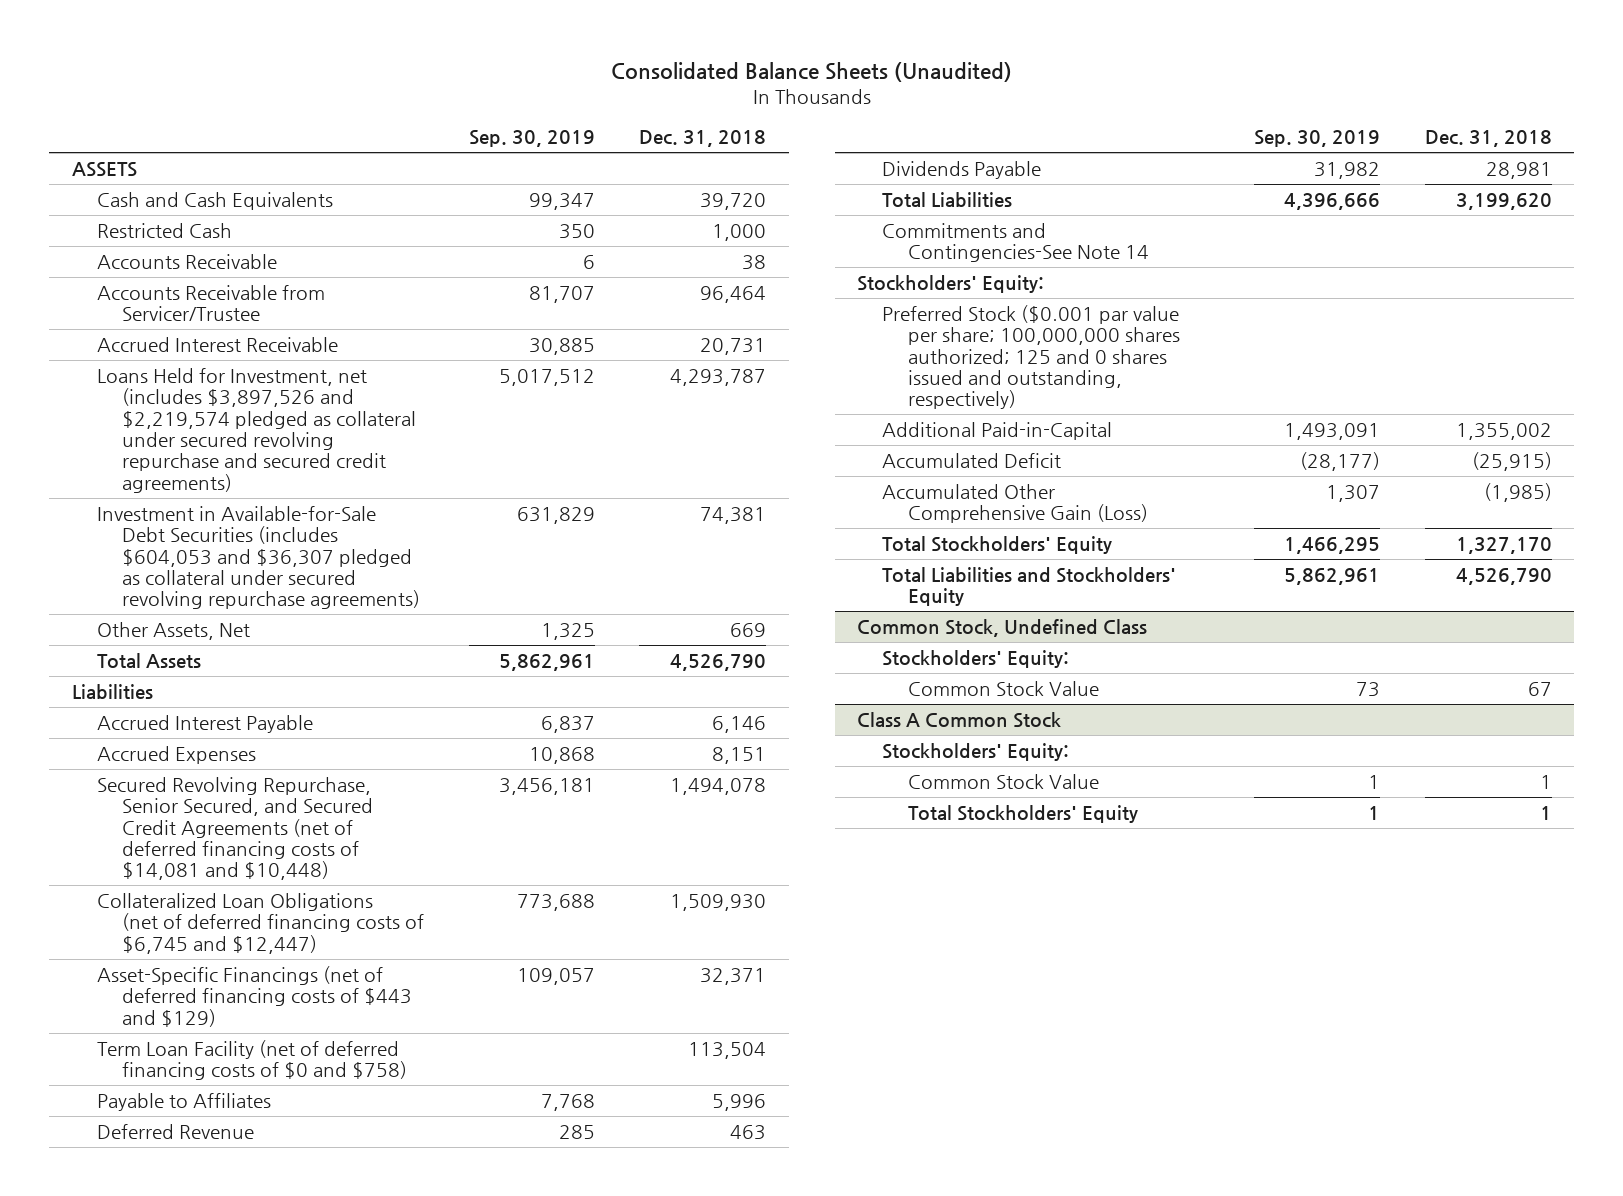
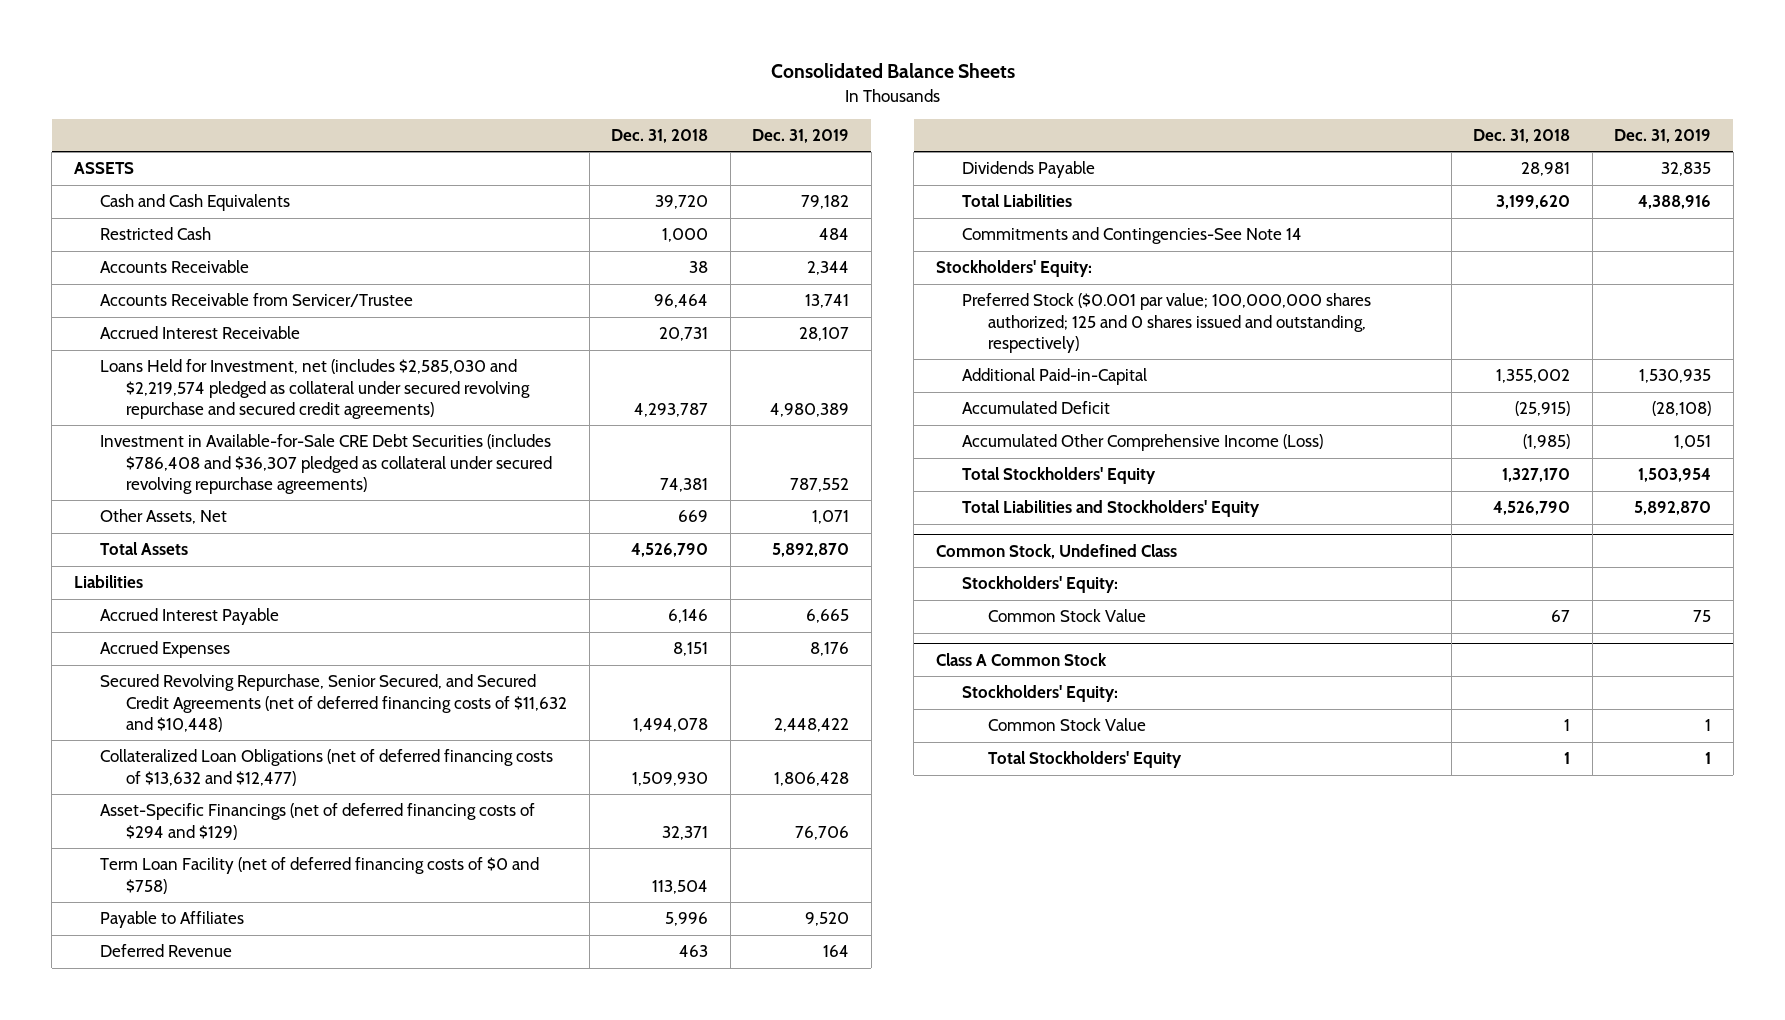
- Consolidated Balance Sheets (Unaudited)
+ Consolidated Balance Sheets
- | Sep. 30, 2019 | Dec. 31, 2018
+ | Dec. 31, 2018 | Dec. 31, 2019
- Loans Held for Investment, net (includes $3,897,526 and $2,219,574 pledged as collateral under secured revolving repurchase and secured credit agreements) | 5,017,512 | 4,293,787
- Investment in Available-for-Sale Debt Securities (includes $604,053 and $36,307 pledged as collateral under secured revolving repurchase agreements) | 631,829 | 74,381
+ Loans Held for Investment, net (includes $2,585,030 and $2,219,574 pledged as collateral under secured revolving repurchase and secured credit agreements) | 4,293,787 | 4,980,389
+ Investment in Available-for-Sale CRE Debt Securities (includes $786,408 and $36,307 pledged as collateral under secured revolving repurchase agreements) | 74,381 | 787,552
- Secured Revolving Repurchase, Senior Secured, and Secured Credit Agreements (net of deferred financing costs of $14,081 and $10,448) | 3,456,181 | 1,494,078
- Collateralized Loan Obligations (net of deferred financing costs of $6,745 and $12,447) | 773,688 | 1,509,930
- Asset-Specific Financings (net of deferred financing costs of $443 and $129) | 109,057 | 32,371
+ Secured Revolving Repurchase, Senior Secured, and Secured Credit Agreements (net of deferred financing costs of $11,632 and $10,448) | 1,494,078 | 2,448,422
+ Collateralized Loan Obligations (net of deferred financing costs of $13,632 and $12,477) | 1,509,930 | 1,806,428
+ Asset-Specific Financings (net of deferred financing costs of $294 and $129) | 32,371 | 76,706
- Preferred Stock ($0.001 par value per share; 100,000,000 shares authorized; 125 and 0 shares issued and outstanding, respectively)
+ Preferred Stock ($0.001 par value; 100,000,000 shares authorized; 125 and 0 shares issued and outstanding, respectively)
- Accumulated Other Comprehensive Gain (Loss) | 1,307 | (1,985)
+ Accumulated Other Comprehensive Income (Loss) | (1,985) | 1,051

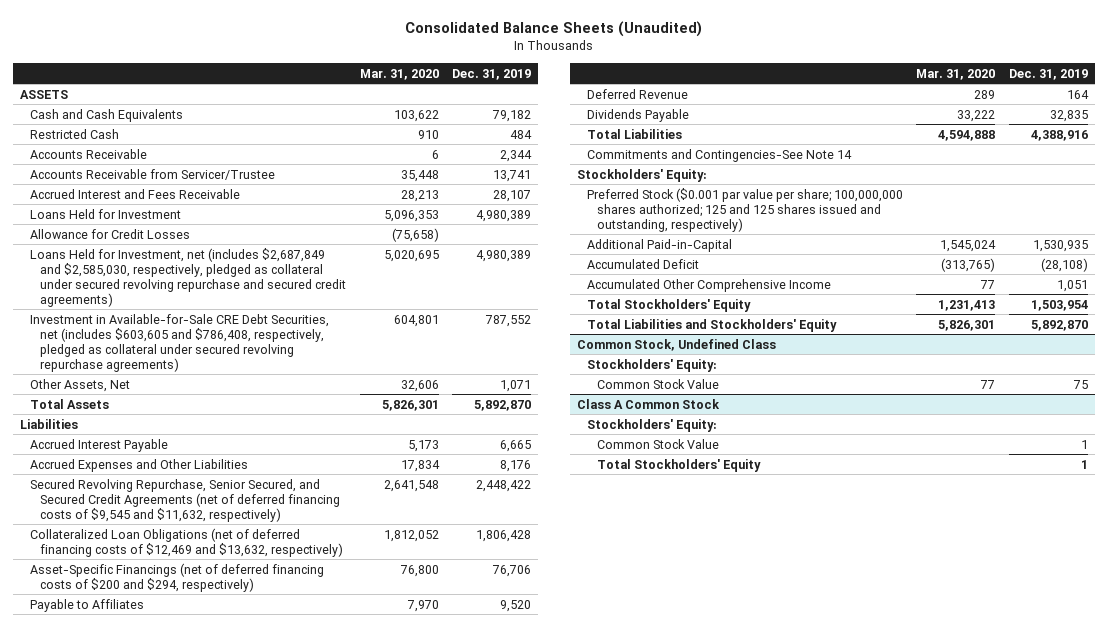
- Consolidated Balance Sheets
+ Consolidated Balance Sheets (Unaudited)
- | Dec. 31, 2018 | Dec. 31, 2019
+ | Mar. 31, 2020 | Dec. 31, 2019
- Accrued Interest Receivable | 20,731 | 28,107
- Loans Held for Investment, net (includes $2,585,030 and $2,219,574 pledged as collateral under secured revolving repurchase and secured credit agreements) | 4,293,787 | 4,980,389
- Investment in Available-for-Sale CRE Debt Securities (includes $786,408 and $36,307 pledged as collateral under secured revolving repurchase agreements) | 74,381 | 787,552
+ Accrued Interest and Fees Receivable | 28,213 | 28,107
+ Loans Held for Investment | 5,096,353 | 4,980,389
+ Allowance for Credit Losses | (75,658) |
+ Loans Held for Investment, net (includes $2,687,849 and $2,585,030, respectively, pledged as collateral under secured revolving repurchase and secured credit agreements) | 5,020,695 | 4,980,389
+ Investment in Available-for-Sale CRE Debt Securities, net (includes $603,605 and $786,408, respectively, pledged as collateral under secured revolving repurchase agreements) | 604,801 | 787,552
- Accrued Expenses | 8,151 | 8,176
- Secured Revolving Repurchase, Senior Secured, and Secured Credit Agreements (net of deferred financing costs of $11,632 and $10,448) | 1,494,078 | 2,448,422
- Collateralized Loan Obligations (net of deferred financing costs of $13,632 and $12,477) | 1,509,930 | 1,806,428
- Asset-Specific Financings (net of deferred financing costs of $294 and $129) | 32,371 | 76,706
- Term Loan Facility (net of deferred financing costs of $0 and $758) | 113,504 |
+ Accrued Expenses and Other Liabilities | 17,834 | 8,176
+ Secured Revolving Repurchase, Senior Secured, and Secured Credit Agreements (net of deferred financing costs of $9,545 and $11,632, respectively) | 2,641,548 | 2,448,422
+ Collateralized Loan Obligations (net of deferred financing costs of $12,469 and $13,632, respectively) | 1,812,052 | 1,806,428
+ Asset-Specific Financings (net of deferred financing costs of $200 and $294, respectively) | 76,800 | 76,706
- Preferred Stock ($0.001 par value; 100,000,000 shares authorized; 125 and 0 shares issued and outstanding, respectively)
+ Preferred Stock ($0.001 par value per share; 100,000,000 shares authorized; 125 and 125 shares issued and outstanding, respectively)
- Accumulated Other Comprehensive Income (Loss) | (1,985) | 1,051
+ Accumulated Other Comprehensive Income | 77 | 1,051

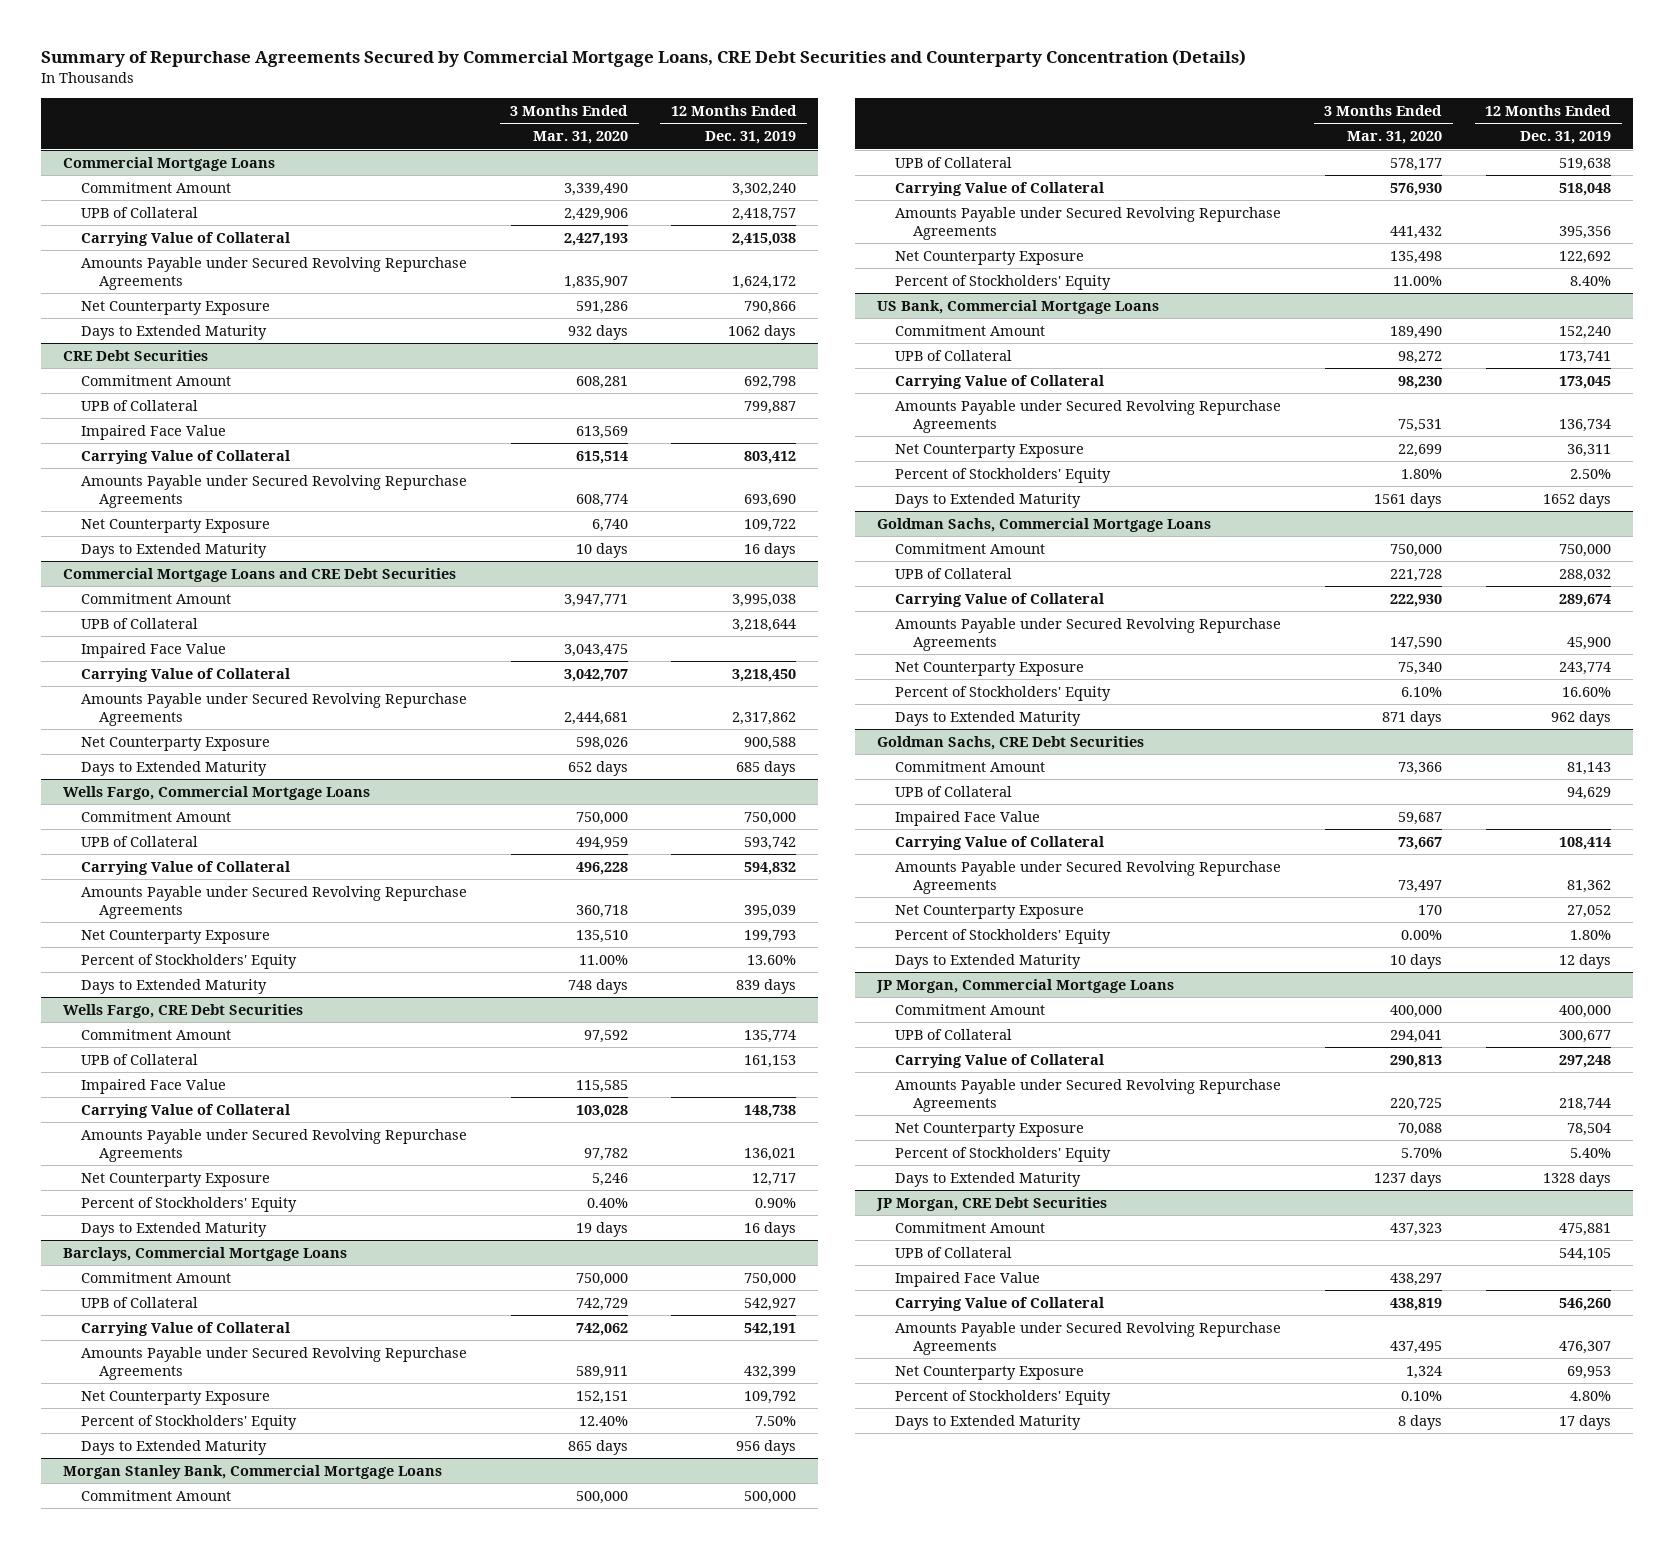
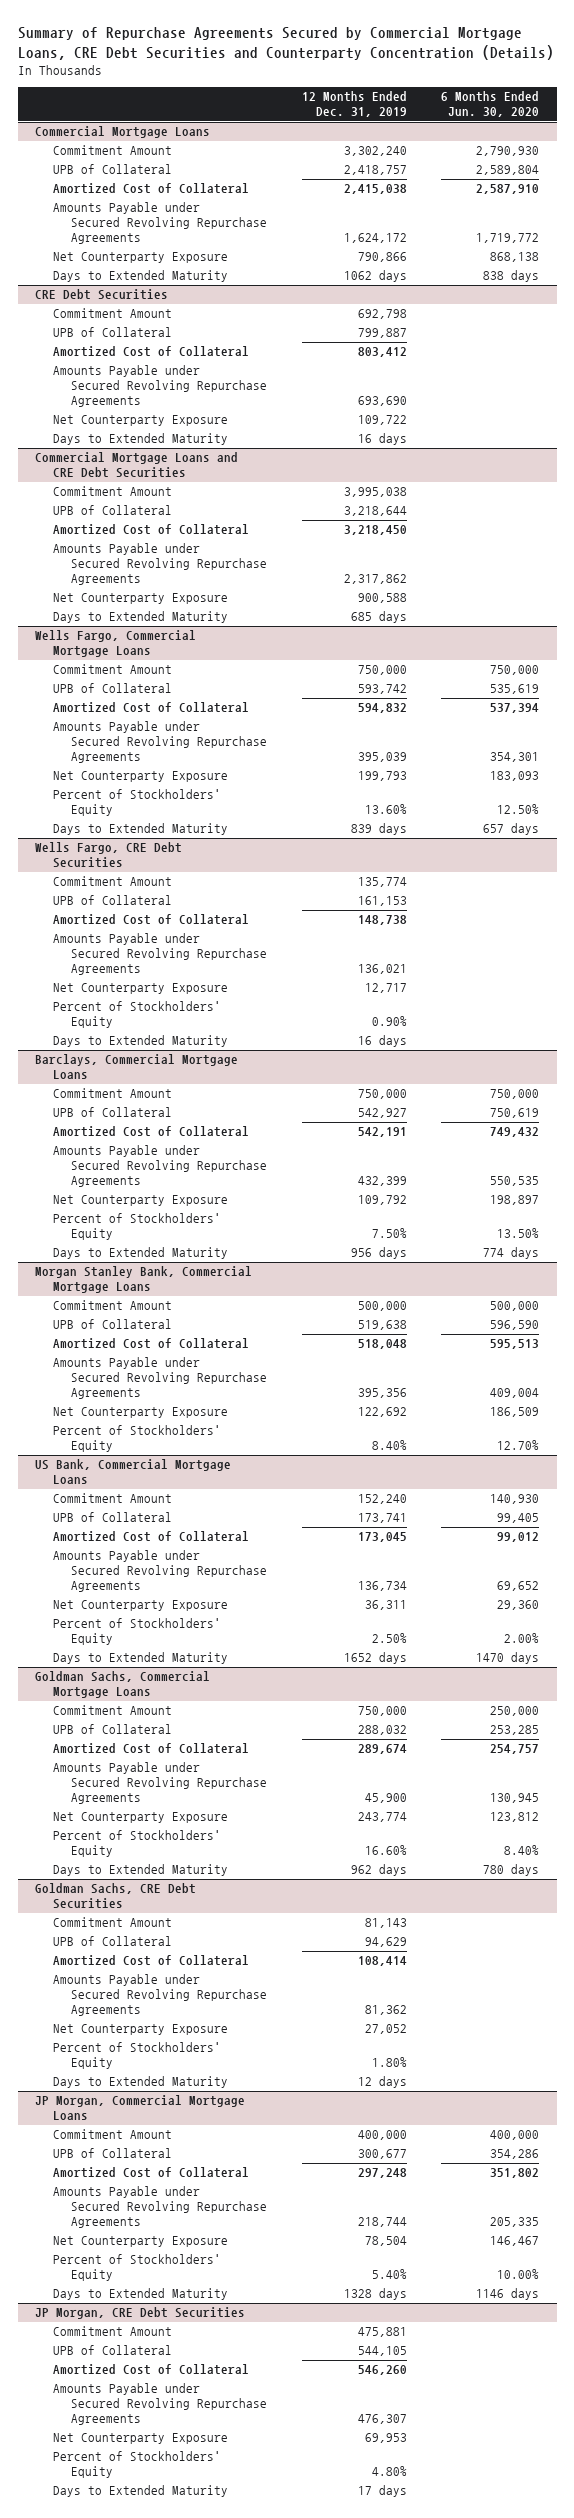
- | 3 Months Ended Mar. 31, 2020 | 12 Months Ended Dec. 31, 2019
+ | 12 Months Ended Dec. 31, 2019 | 6 Months Ended Jun. 30, 2020
@ Commercial Mortgage Loans
- Carrying Value of Collateral | 2,427,193 | 2,415,038
+ Amortized Cost of Collateral | 2,415,038 | 2,587,910
@ CRE Debt Securities
- Impaired Face Value | 613,569 |
- Carrying Value of Collateral | 615,514 | 803,412
+ Amortized Cost of Collateral | 803,412 |
@ Commercial Mortgage Loans and CRE Debt Securities
- Impaired Face Value | 3,043,475 |
- Carrying Value of Collateral | 3,042,707 | 3,218,450
+ Amortized Cost of Collateral | 3,218,450 |
@ Wells Fargo, Commercial Mortgage Loans
- Carrying Value of Collateral | 496,228 | 594,832
+ Amortized Cost of Collateral | 594,832 | 537,394
@ Wells Fargo, CRE Debt Securities
- Impaired Face Value | 115,585 |
- Carrying Value of Collateral | 103,028 | 148,738
+ Amortized Cost of Collateral | 148,738 |
@ Barclays, Commercial Mortgage Loans
- Carrying Value of Collateral | 742,062 | 542,191
+ Amortized Cost of Collateral | 542,191 | 749,432
@ Morgan Stanley Bank, Commercial Mortgage Loans
- Carrying Value of Collateral | 576,930 | 518,048
+ Amortized Cost of Collateral | 518,048 | 595,513
@ US Bank, Commercial Mortgage Loans
- Carrying Value of Collateral | 98,230 | 173,045
+ Amortized Cost of Collateral | 173,045 | 99,012
@ Goldman Sachs, Commercial Mortgage Loans
- Carrying Value of Collateral | 222,930 | 289,674
+ Amortized Cost of Collateral | 289,674 | 254,757
@ Goldman Sachs, CRE Debt Securities
- Impaired Face Value | 59,687 |
- Carrying Value of Collateral | 73,667 | 108,414
+ Amortized Cost of Collateral | 108,414 |
@ JP Morgan, Commercial Mortgage Loans
- Carrying Value of Collateral | 290,813 | 297,248
+ Amortized Cost of Collateral | 297,248 | 351,802
@ JP Morgan, CRE Debt Securities
- Impaired Face Value | 438,297 |
- Carrying Value of Collateral | 438,819 | 546,260
+ Amortized Cost of Collateral | 546,260 |

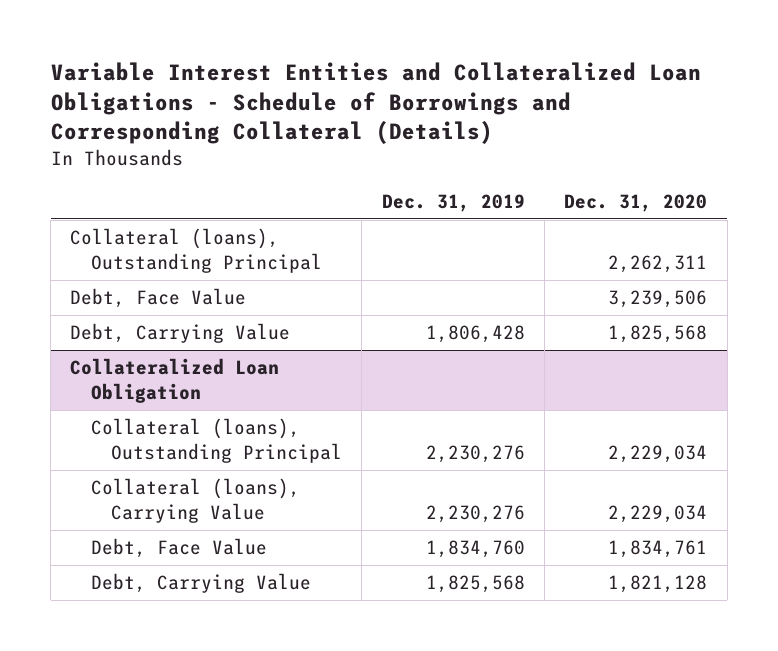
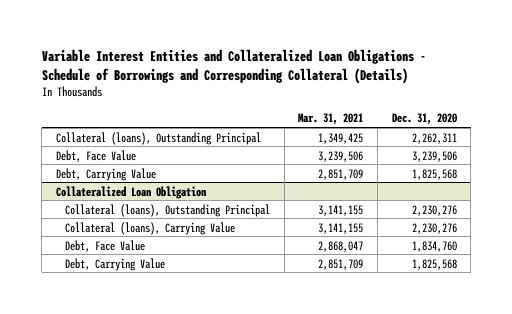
- | Dec. 31, 2019 | Dec. 31, 2020
+ | Mar. 31, 2021 | Dec. 31, 2020
@ Collateralized Loan Obligation
- Collateral (loans), Outstanding Principal | 2,230,276 | 2,229,034
- Collateral (loans), Carrying Value | 2,230,276 | 2,229,034
- Debt, Face Value | 1,834,760 | 1,834,761
- Debt, Carrying Value | 1,825,568 | 1,821,128
+ Collateral (loans), Outstanding Principal | 3,141,155 | 2,230,276
+ Collateral (loans), Carrying Value | 3,141,155 | 2,230,276
+ Debt, Face Value | 2,868,047 | 1,834,760
+ Debt, Carrying Value | 2,851,709 | 1,825,568

